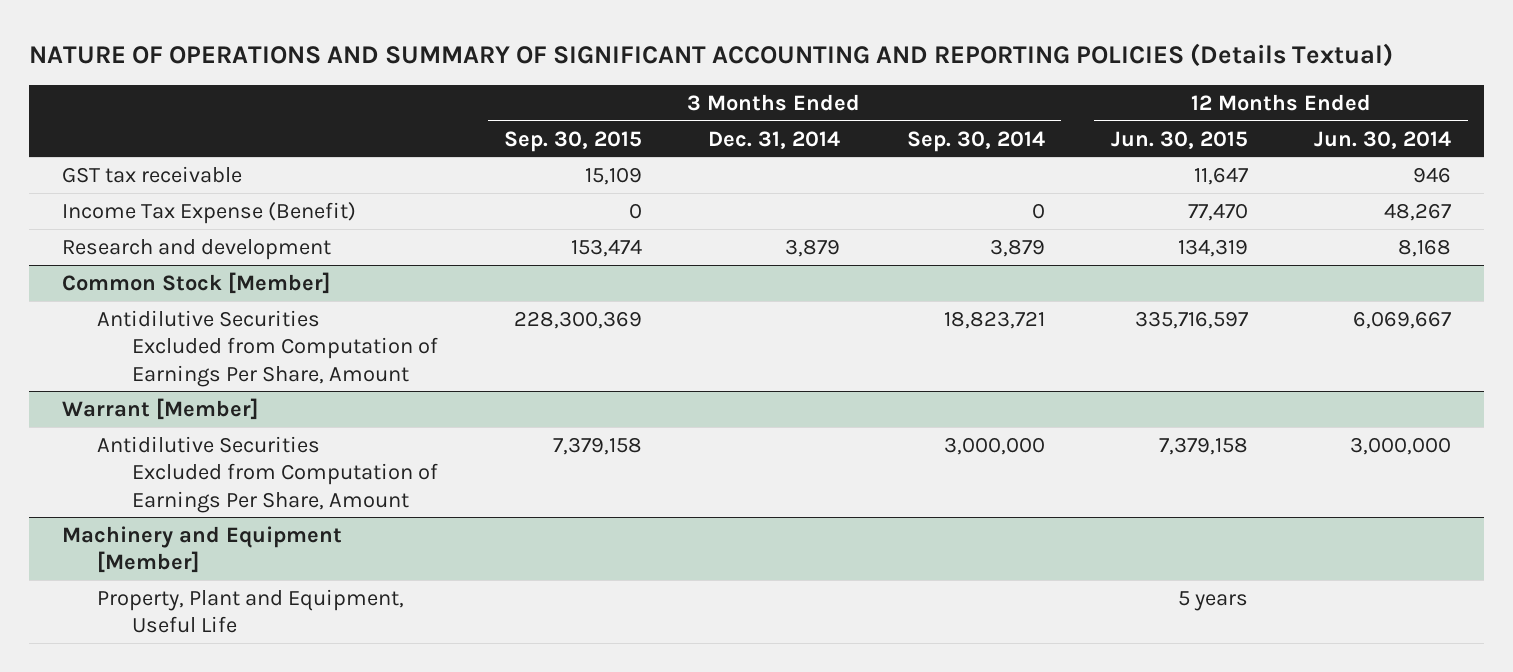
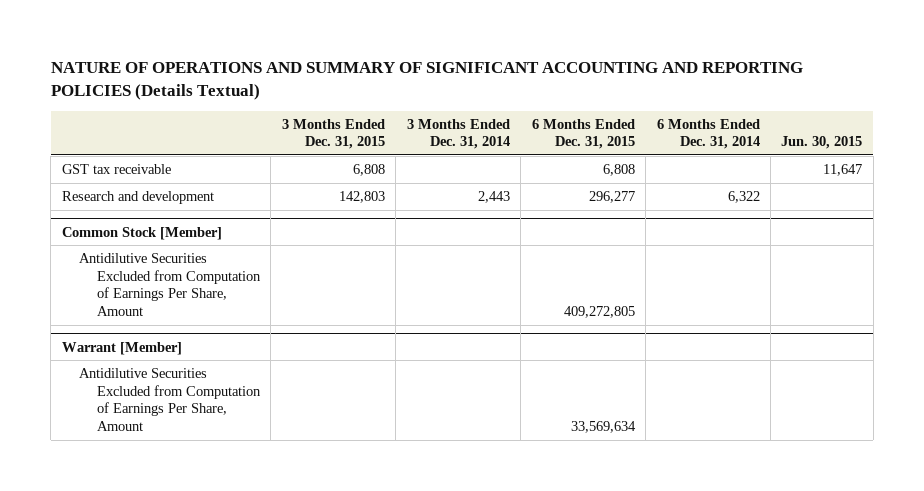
- | 3 Months Ended Sep. 30, 2015 | 3 Months Ended Dec. 31, 2014 | 3 Months Ended Sep. 30, 2014 | 12 Months Ended Jun. 30, 2015 | 12 Months Ended Jun. 30, 2014
+ | 3 Months Ended Dec. 31, 2015 | 3 Months Ended Dec. 31, 2014 | 6 Months Ended Dec. 31, 2015 | 6 Months Ended Dec. 31, 2014 | Jun. 30, 2015
- Income Tax Expense (Benefit) | 0 | | 0 | 77,470 | 48,267
- Research and development | 153,474 | 3,879 | 3,879 | 134,319 | 8,168
+ Research and development | 142,803 | 2,443 | 296,277 | 6,322 |
- Machinery and Equipment [Member]
- Property, Plant and Equipment, Useful Life | | | | 5 years |

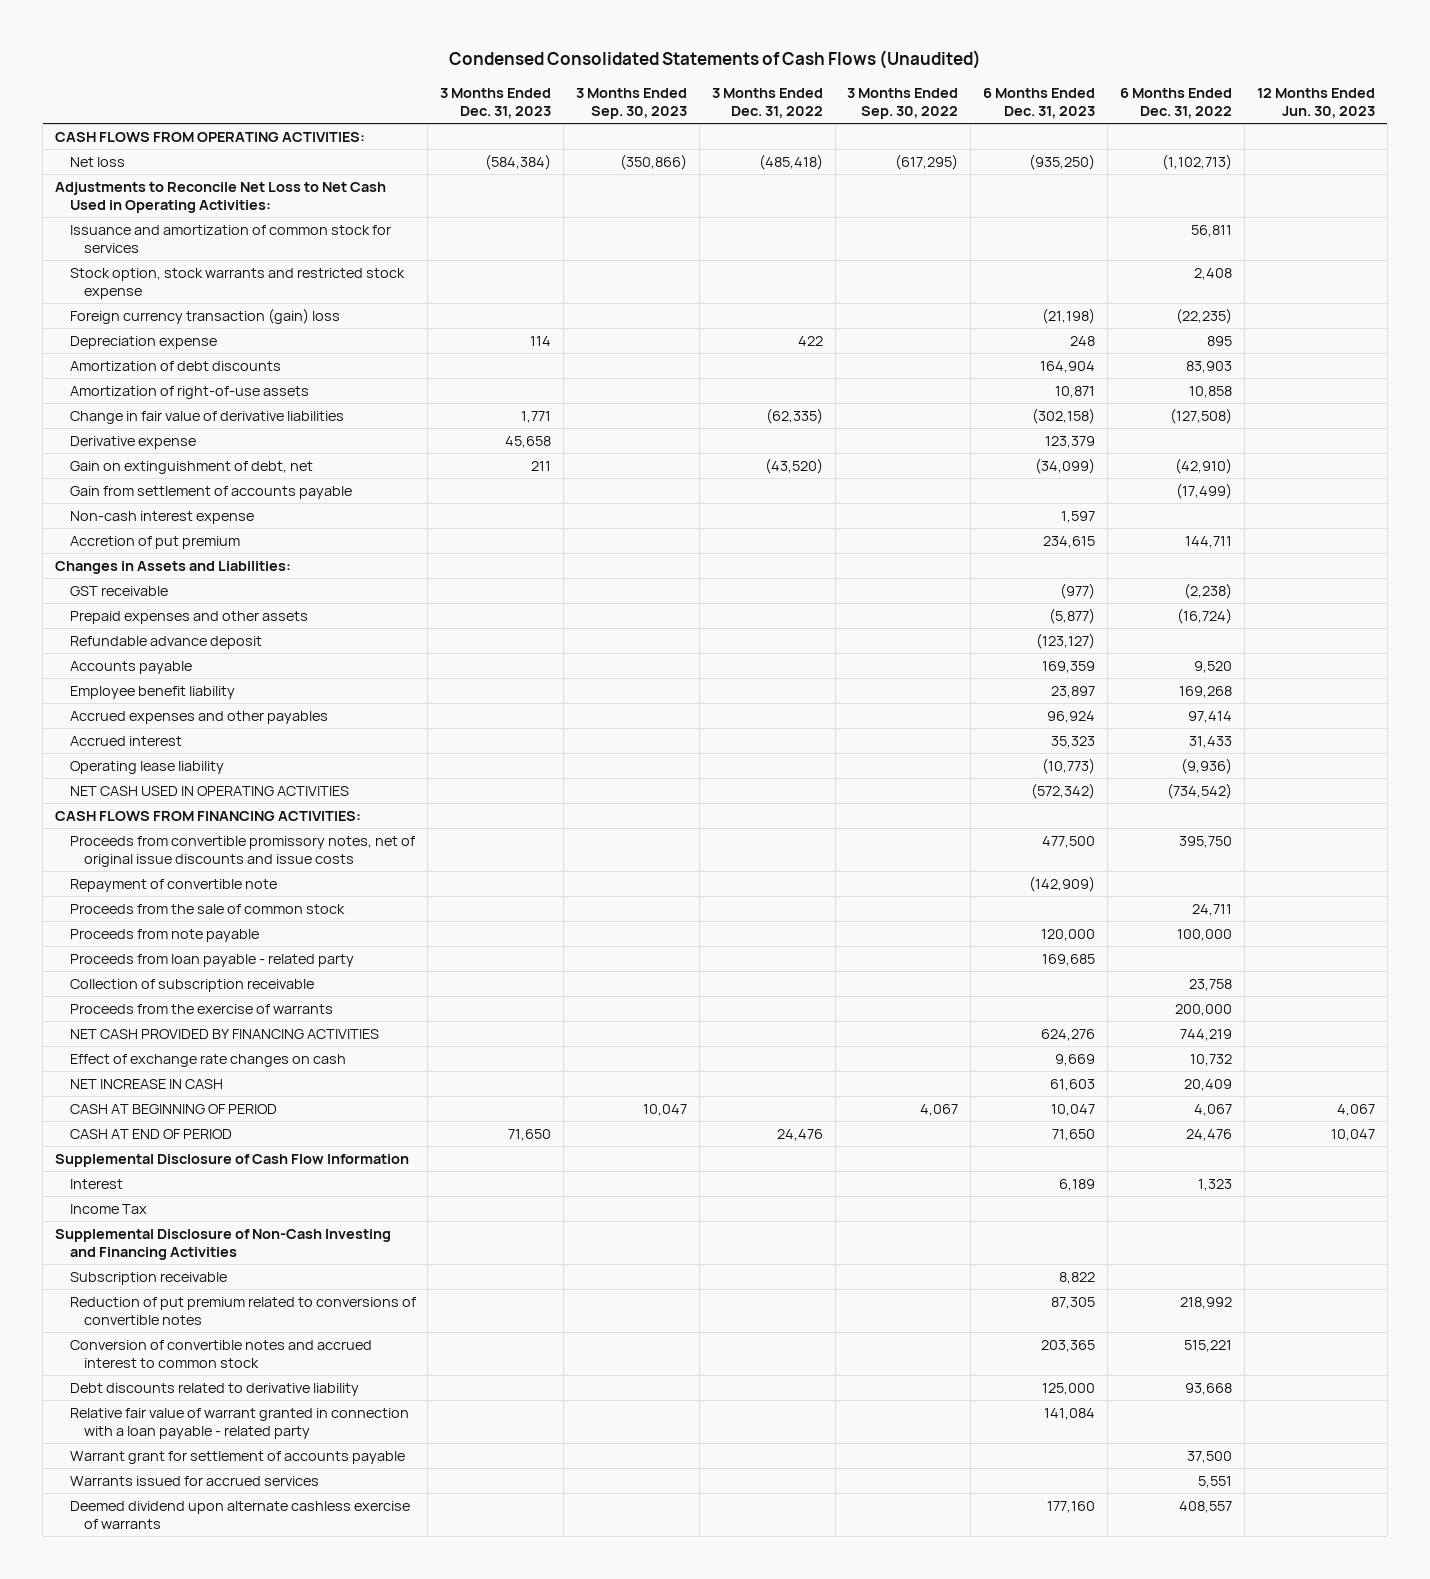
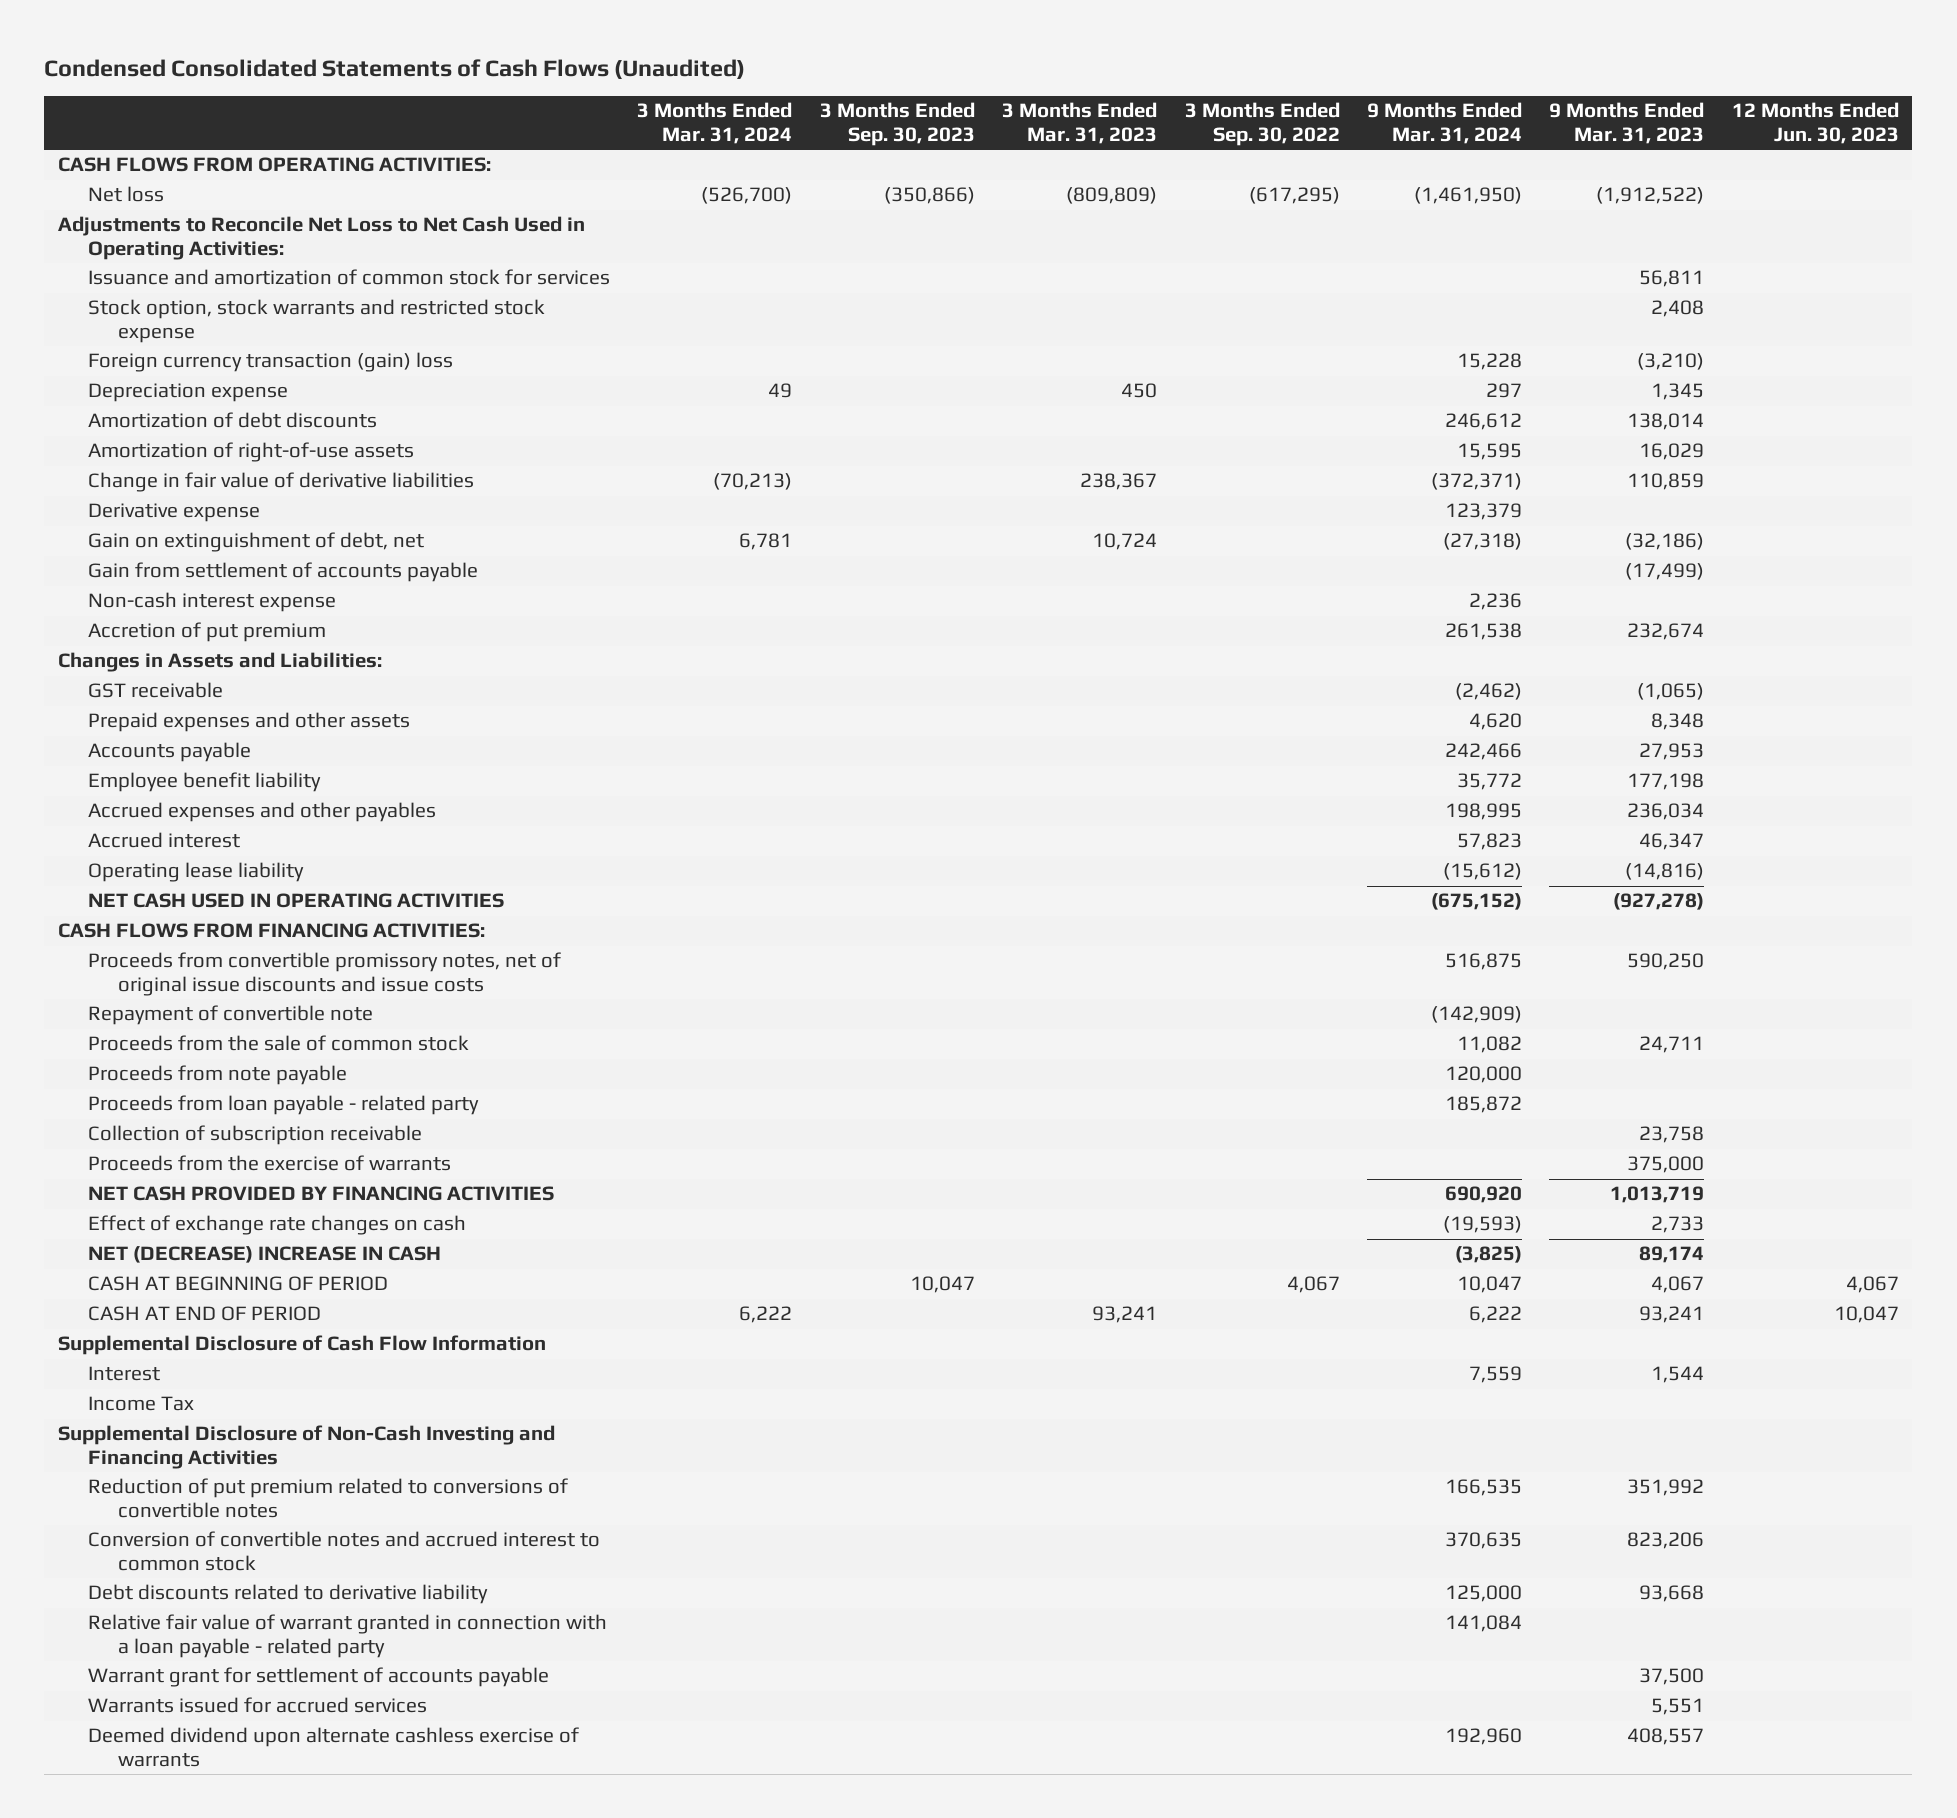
- | 3 Months Ended Dec. 31, 2023 | 3 Months Ended Sep. 30, 2023 | 3 Months Ended Dec. 31, 2022 | 3 Months Ended Sep. 30, 2022 | 6 Months Ended Dec. 31, 2023 | 6 Months Ended Dec. 31, 2022 | 12 Months Ended Jun. 30, 2023
+ | 3 Months Ended Mar. 31, 2024 | 3 Months Ended Sep. 30, 2023 | 3 Months Ended Mar. 31, 2023 | 3 Months Ended Sep. 30, 2022 | 9 Months Ended Mar. 31, 2024 | 9 Months Ended Mar. 31, 2023 | 12 Months Ended Jun. 30, 2023
- Refundable advance deposit | | | | | (123,127) | |
- NET INCREASE IN CASH | | | | | 61,603 | 20,409 |
+ NET (DECREASE) INCREASE IN CASH | | | | | (3,825) | 89,174 |
- Subscription receivable | | | | | 8,822 | |

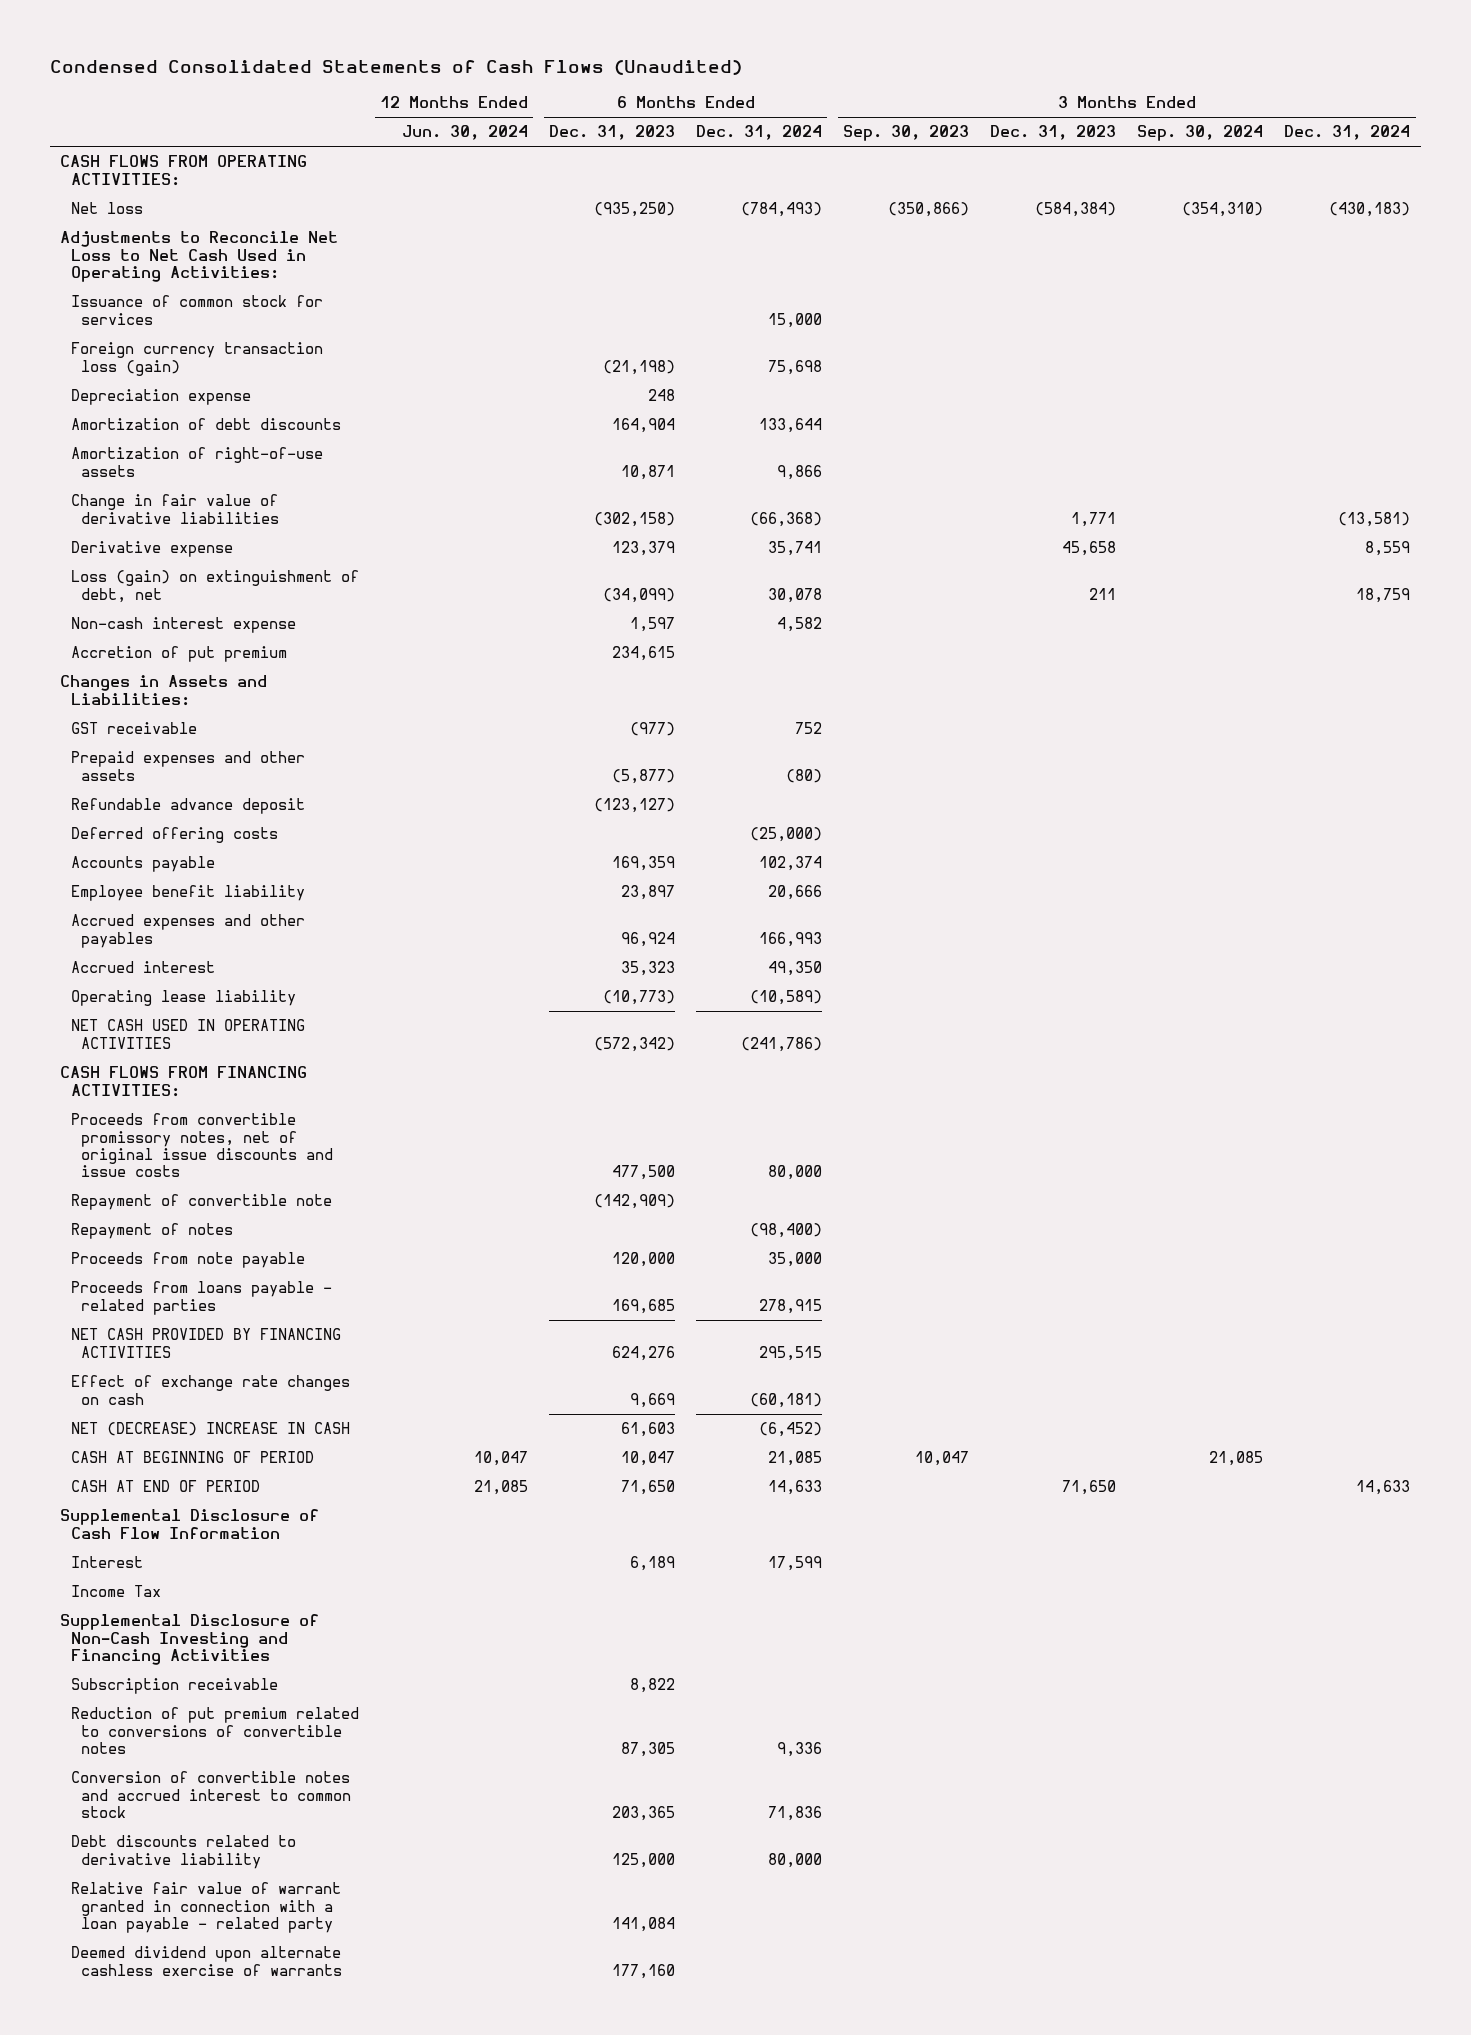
- | 3 Months Ended Mar. 31, 2024 | 3 Months Ended Sep. 30, 2023 | 3 Months Ended Mar. 31, 2023 | 3 Months Ended Sep. 30, 2022 | 9 Months Ended Mar. 31, 2024 | 9 Months Ended Mar. 31, 2023 | 12 Months Ended Jun. 30, 2023
+ | 12 Months Ended Jun. 30, 2024 | 6 Months Ended Dec. 31, 2023 | 6 Months Ended Dec. 31, 2024 | 3 Months Ended Sep. 30, 2023 | 3 Months Ended Dec. 31, 2023 | 3 Months Ended Sep. 30, 2024 | 3 Months Ended Dec. 31, 2024
- Issuance and amortization of common stock for services | | | | | | 56,811 |
- Stock option, stock warrants and restricted stock expense | | | | | | 2,408 |
- Foreign currency transaction (gain) loss | | | | | 15,228 | (3,210) |
+ Issuance of common stock for services | | | 15,000 | | | |
+ Foreign currency transaction loss (gain) | | (21,198) | 75,698 | | | |
- Gain on extinguishment of debt, net | 6,781 | | 10,724 | | (27,318) | (32,186) |
- Gain from settlement of accounts payable | | | | | | (17,499) |
+ Loss (gain) on extinguishment of debt, net | | (34,099) | 30,078 | | 211 | | 18,759
+ Refundable advance deposit | | (123,127) | | | | |
+ Deferred offering costs | | | (25,000) | | | |
- Proceeds from the sale of common stock | | | | | 11,082 | 24,711 |
+ Repayment of notes | | | (98,400) | | | |
- Proceeds from loan payable - related party | | | | | 185,872 | |
- Collection of subscription receivable | | | | | | 23,758 |
- Proceeds from the exercise of warrants | | | | | | 375,000 |
+ Proceeds from loans payable - related parties | | 169,685 | 278,915 | | | |
+ Subscription receivable | | 8,822 | | | | |
- Warrant grant for settlement of accounts payable | | | | | | 37,500 |
- Warrants issued for accrued services | | | | | | 5,551 |

